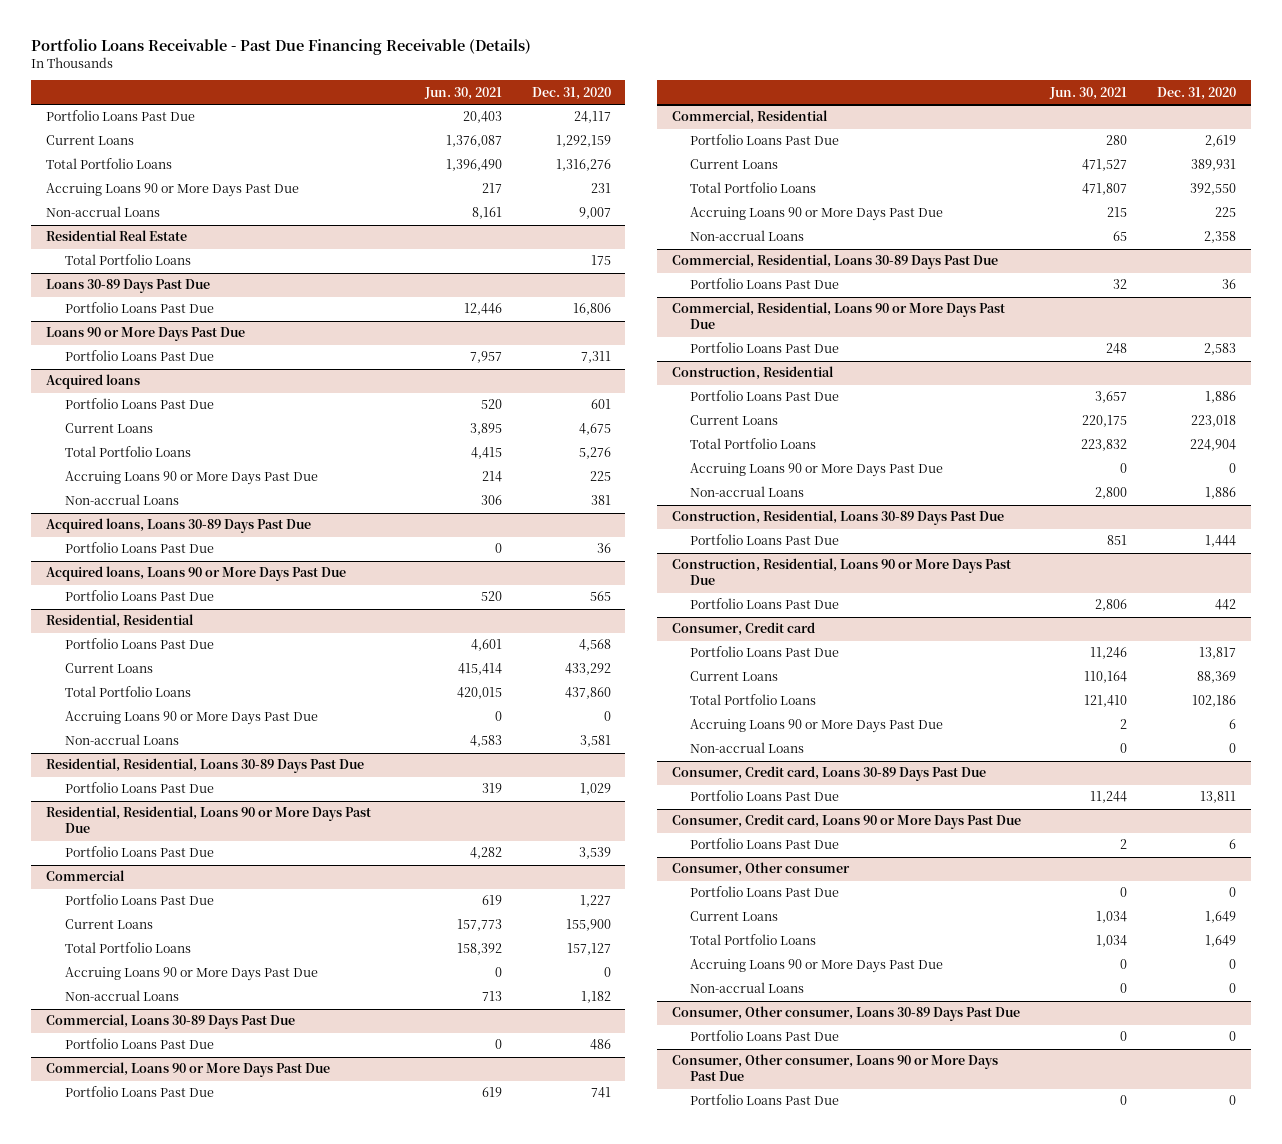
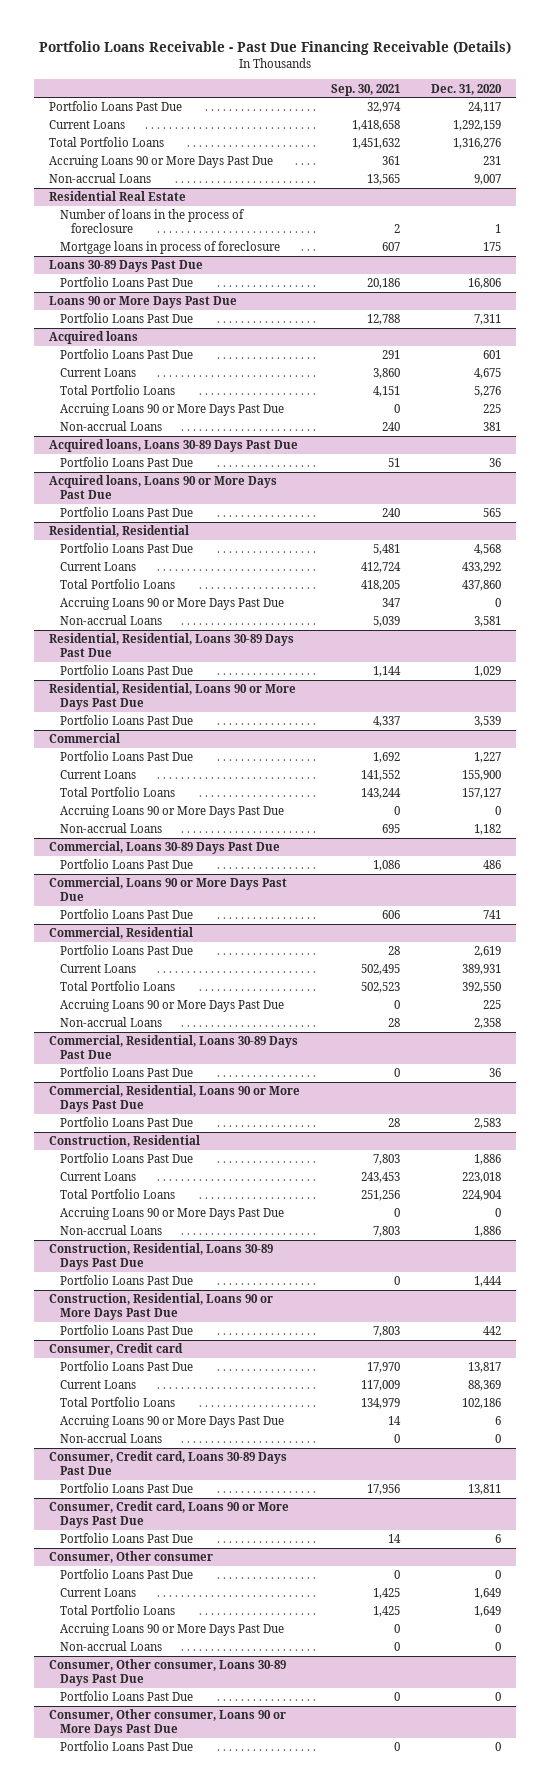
- | Jun. 30, 2021 | Dec. 31, 2020
+ | Sep. 30, 2021 | Dec. 31, 2020
@ Residential Real Estate
- Total Portfolio Loans | | 175
+ Number of loans in the process of foreclosure | 2 | 1
+ Mortgage loans in process of foreclosure | 607 | 175

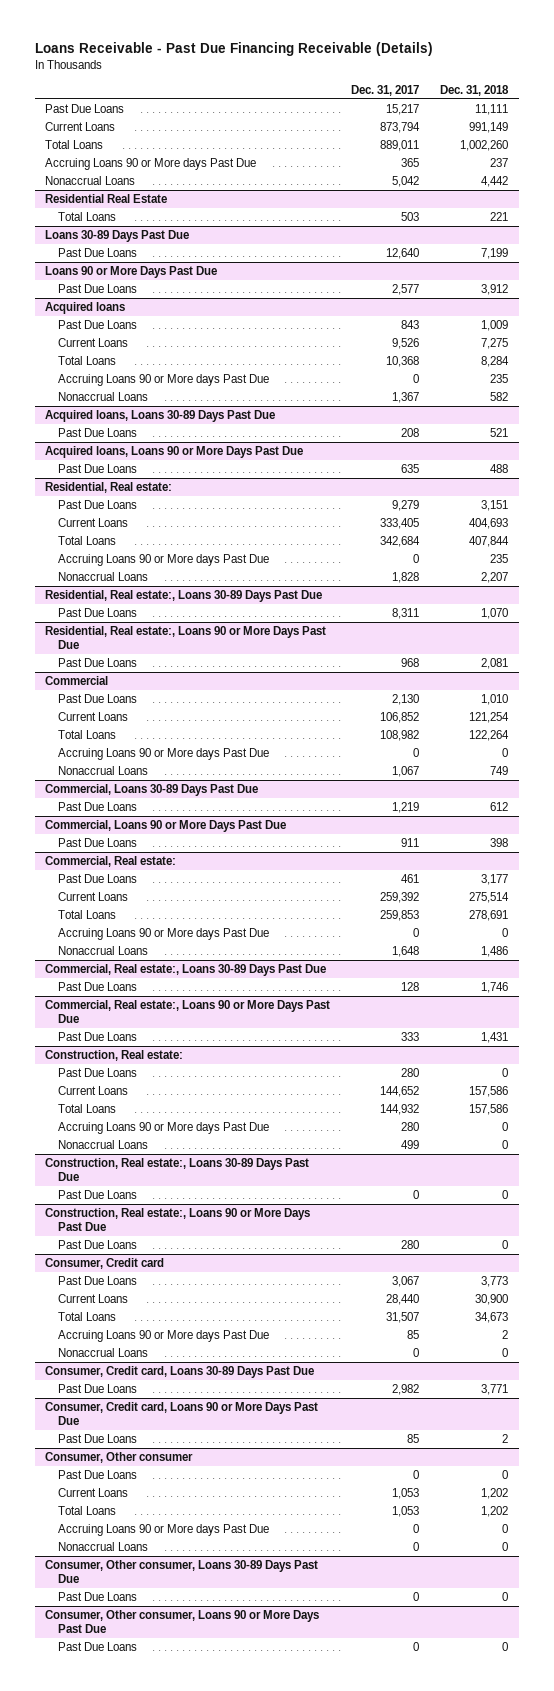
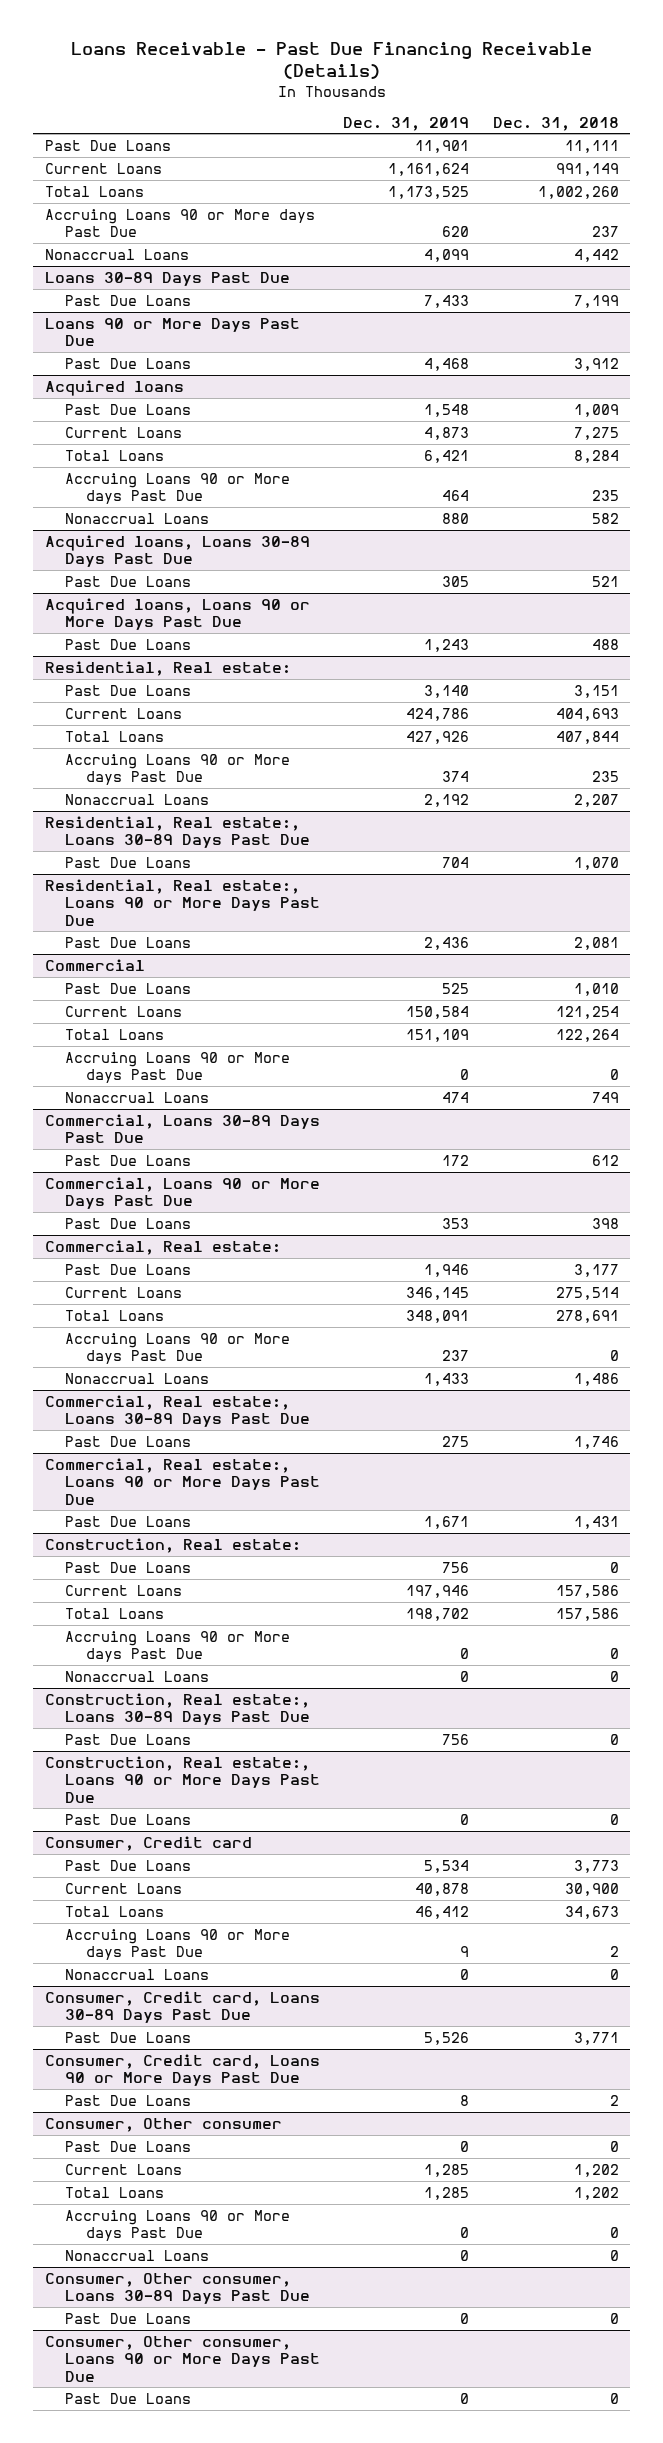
- | Dec. 31, 2017 | Dec. 31, 2018
+ | Dec. 31, 2019 | Dec. 31, 2018
- Residential Real Estate
- Total Loans | 503 | 221

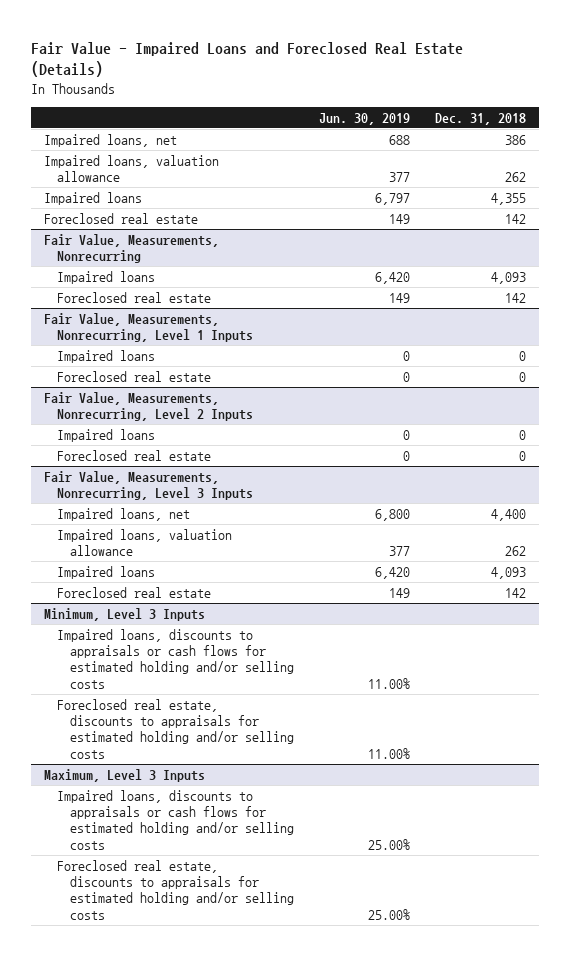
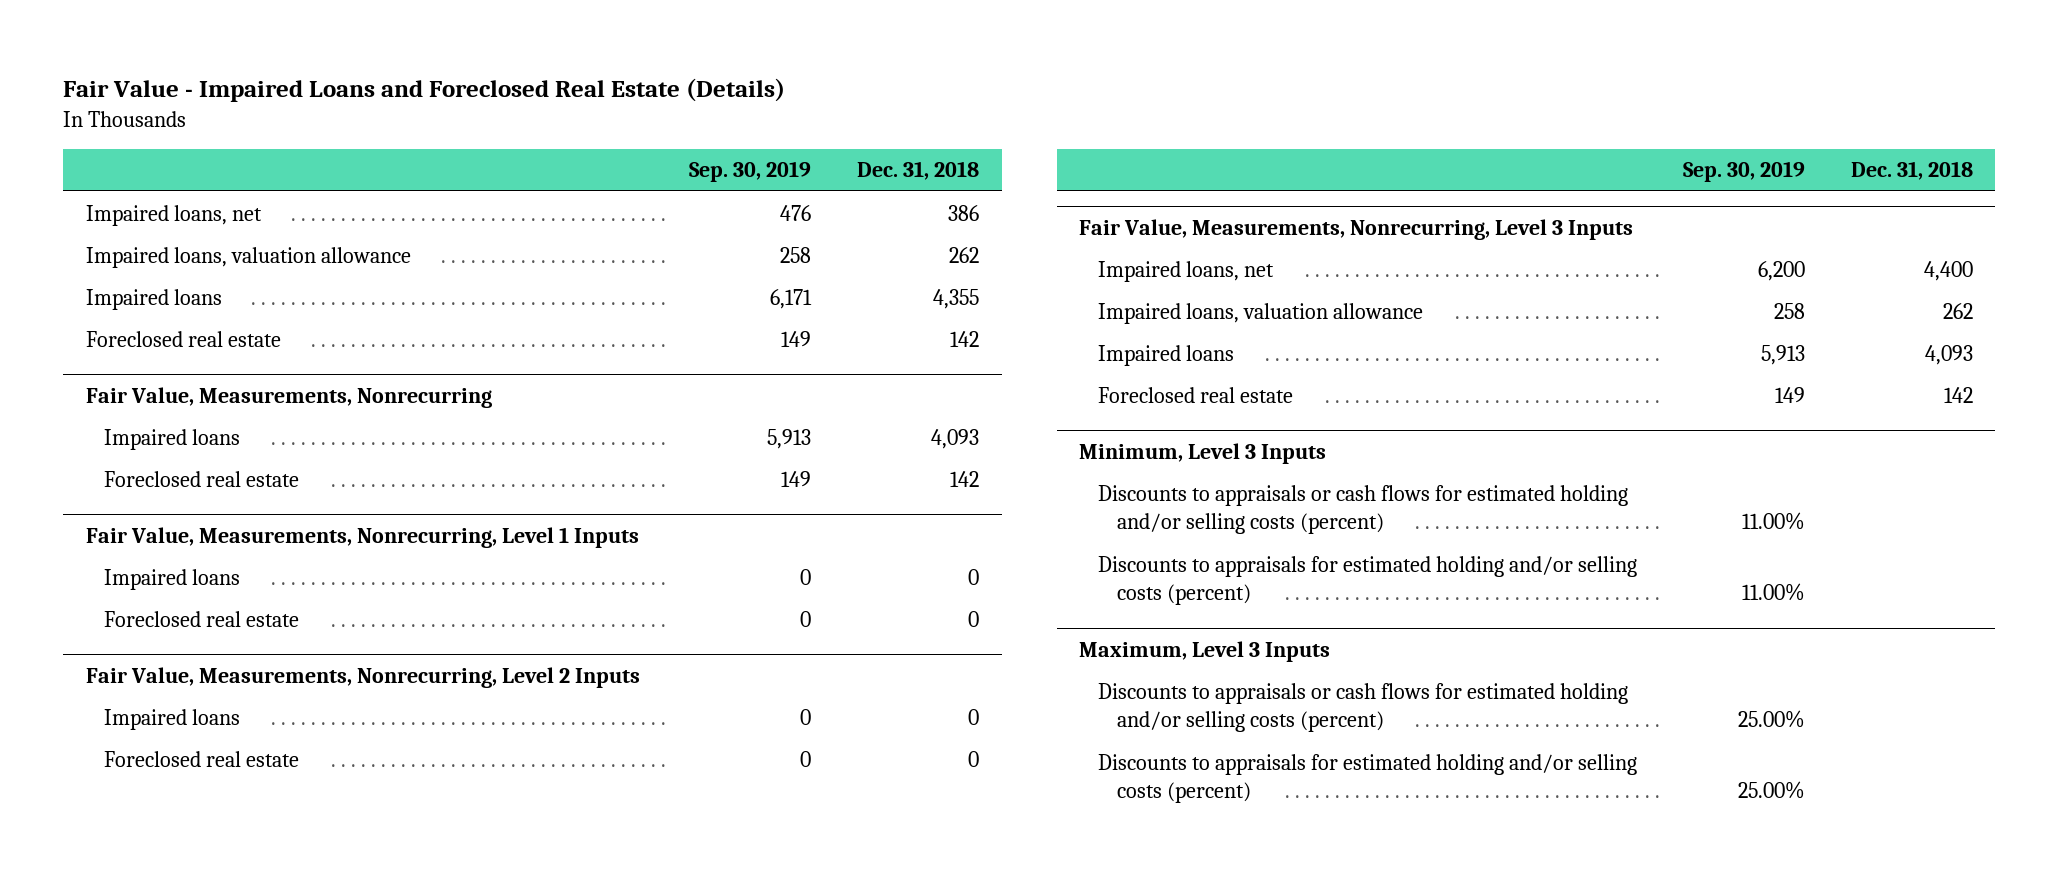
- | Jun. 30, 2019 | Dec. 31, 2018
+ | Sep. 30, 2019 | Dec. 31, 2018
@ Minimum, Level 3 Inputs
- Impaired loans, discounts to appraisals or cash flows for estimated holding and/or selling costs | 11.00% |
- Foreclosed real estate, discounts to appraisals for estimated holding and/or selling costs | 11.00% |
+ Discounts to appraisals or cash flows for estimated holding and/or selling costs (percent) | 11.00% |
+ Discounts to appraisals for estimated holding and/or selling costs (percent) | 11.00% |
@ Maximum, Level 3 Inputs
- Impaired loans, discounts to appraisals or cash flows for estimated holding and/or selling costs | 25.00% |
- Foreclosed real estate, discounts to appraisals for estimated holding and/or selling costs | 25.00% |
+ Discounts to appraisals or cash flows for estimated holding and/or selling costs (percent) | 25.00% |
+ Discounts to appraisals for estimated holding and/or selling costs (percent) | 25.00% |

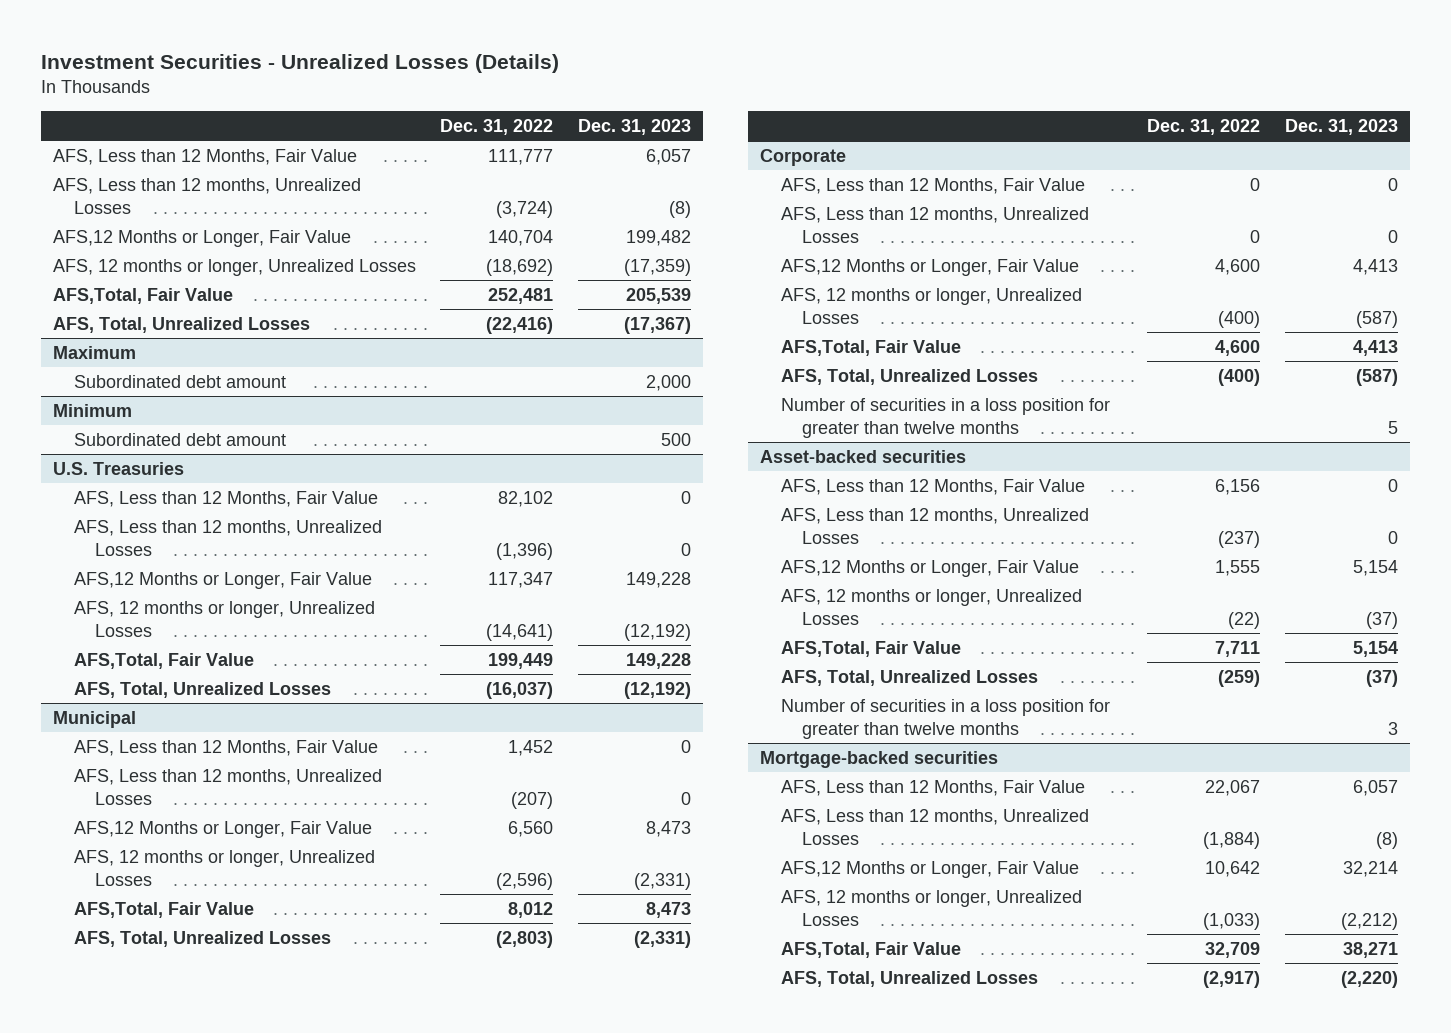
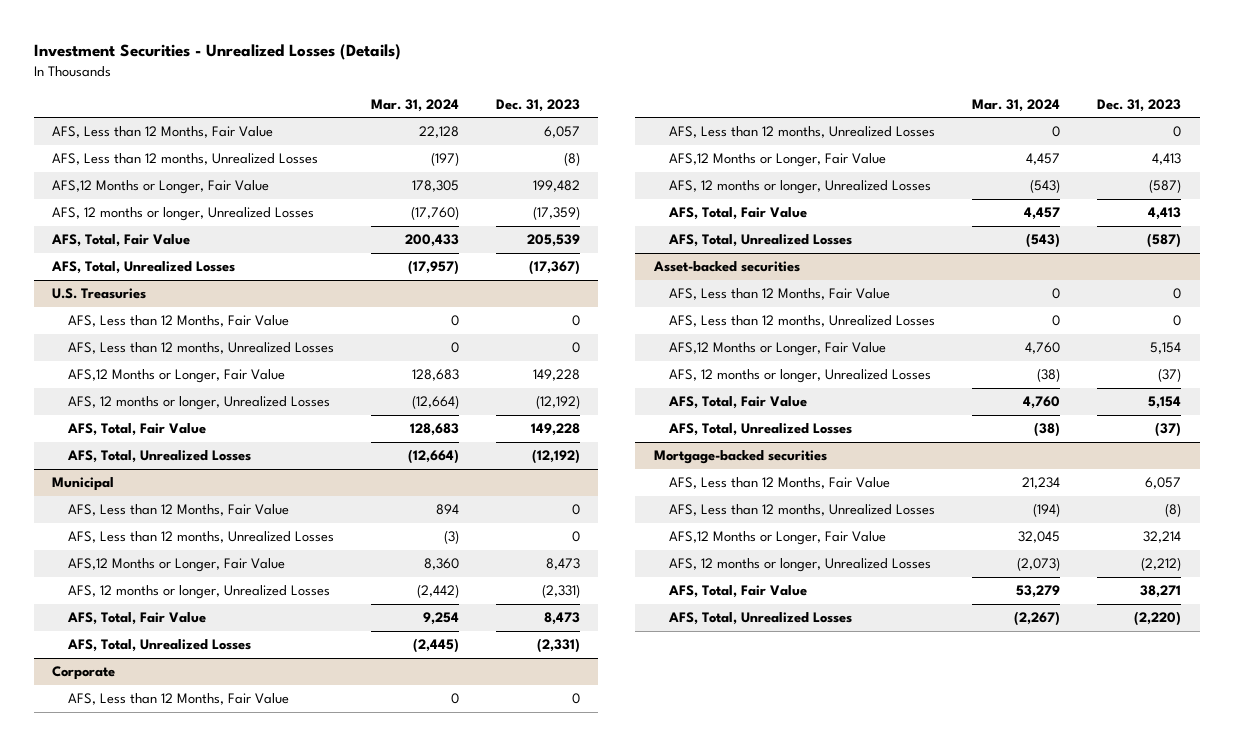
- | Dec. 31, 2022 | Dec. 31, 2023
+ | Mar. 31, 2024 | Dec. 31, 2023
- AFS,Total, Fair Value | 252,481 | 205,539
+ AFS, Total, Fair Value | 200,433 | 205,539
- Maximum
- Subordinated debt amount | | 2,000
- Minimum
- Subordinated debt amount | | 500
@ U.S. Treasuries
- AFS,Total, Fair Value | 199,449 | 149,228
+ AFS, Total, Fair Value | 128,683 | 149,228
@ Municipal
- AFS,Total, Fair Value | 8,012 | 8,473
+ AFS, Total, Fair Value | 9,254 | 8,473
@ Corporate
- AFS,Total, Fair Value | 4,600 | 4,413
+ AFS, Total, Fair Value | 4,457 | 4,413
- Number of securities in a loss position for greater than twelve months | | 5
@ Asset-backed securities
- AFS,Total, Fair Value | 7,711 | 5,154
+ AFS, Total, Fair Value | 4,760 | 5,154
- Number of securities in a loss position for greater than twelve months | | 3
@ Mortgage-backed securities
- AFS,Total, Fair Value | 32,709 | 38,271
+ AFS, Total, Fair Value | 53,279 | 38,271

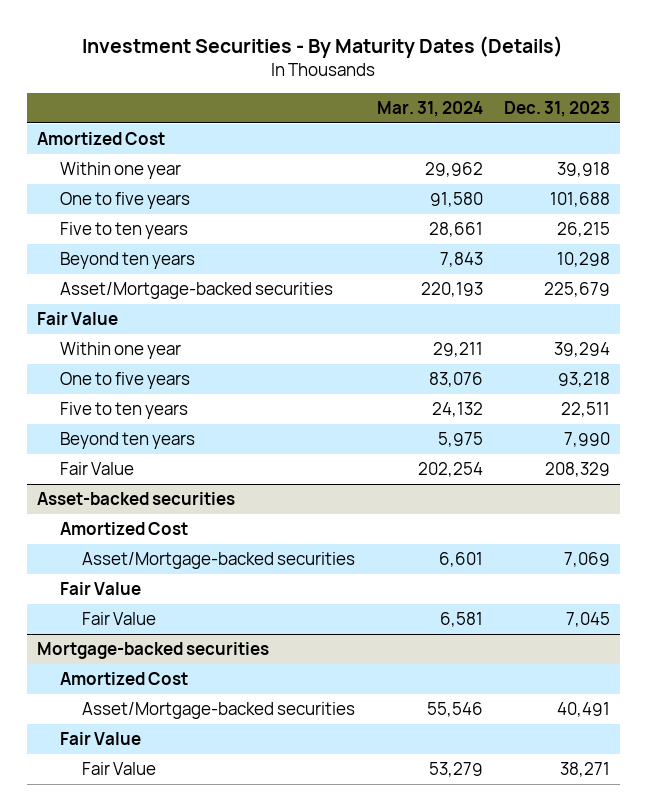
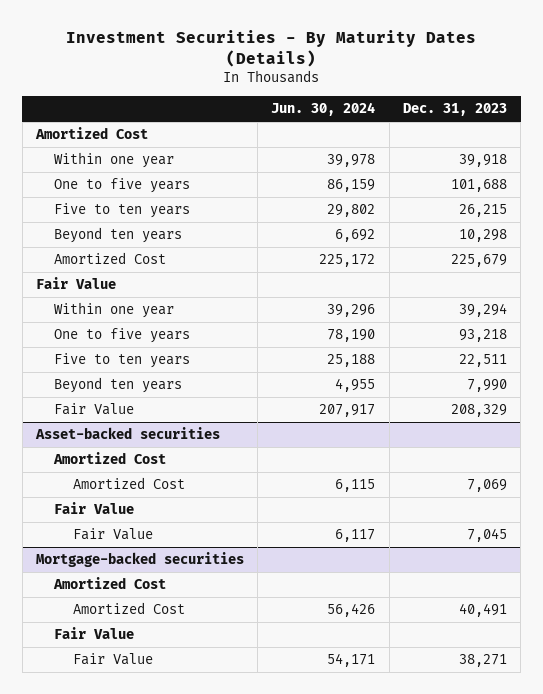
- | Mar. 31, 2024 | Dec. 31, 2023
+ | Jun. 30, 2024 | Dec. 31, 2023
- Asset/Mortgage-backed securities | 220,193 | 225,679
+ Amortized Cost | 225,172 | 225,679
@ Asset-backed securities
- Asset/Mortgage-backed securities | 6,601 | 7,069
+ Amortized Cost | 6,115 | 7,069
@ Mortgage-backed securities
- Asset/Mortgage-backed securities | 55,546 | 40,491
+ Amortized Cost | 56,426 | 40,491

